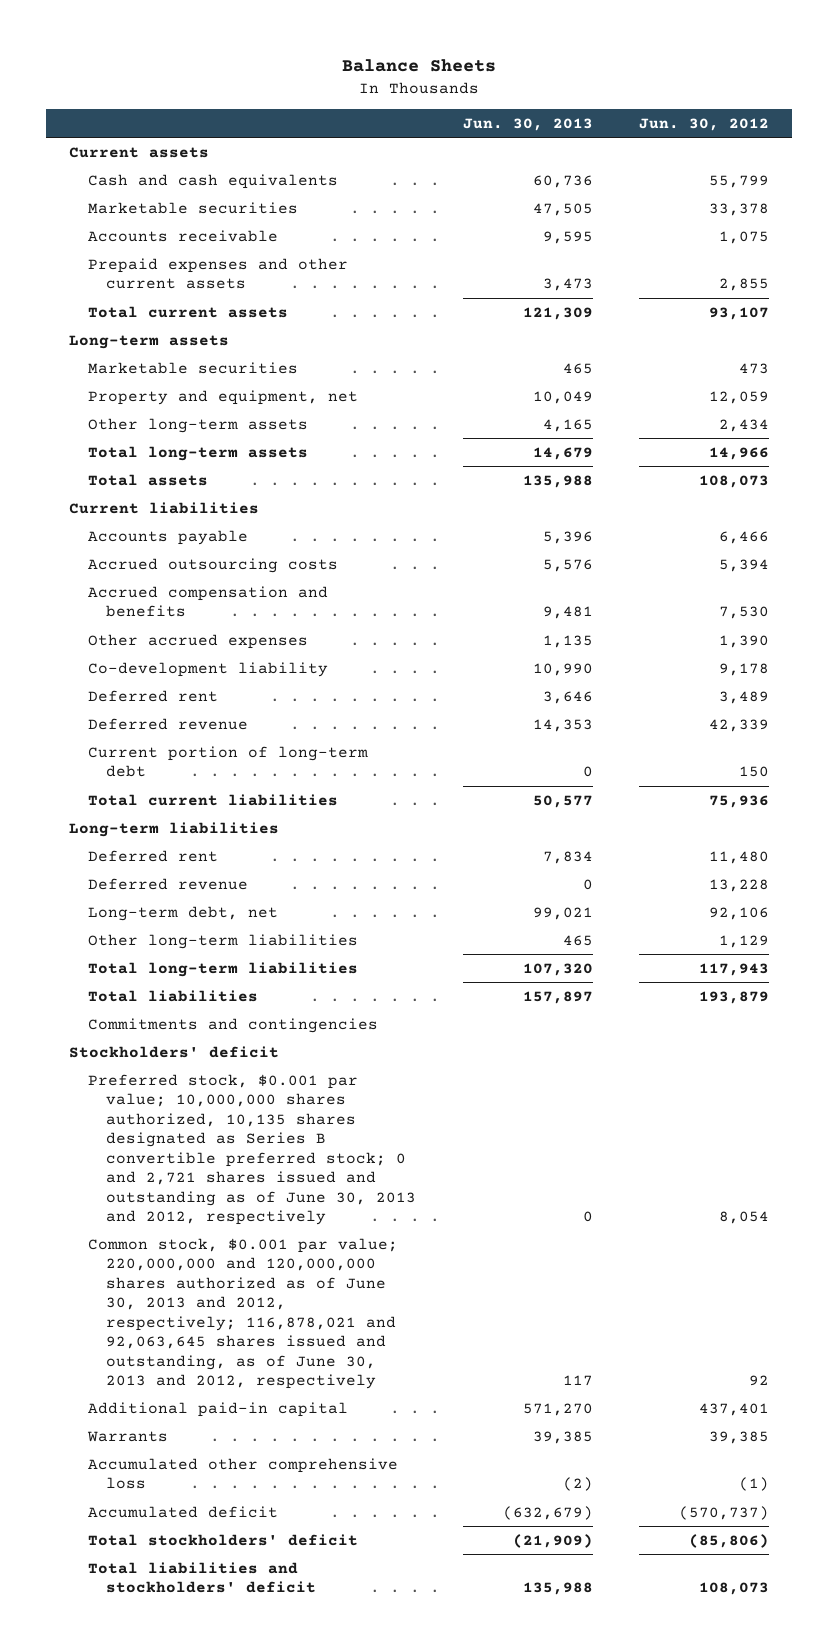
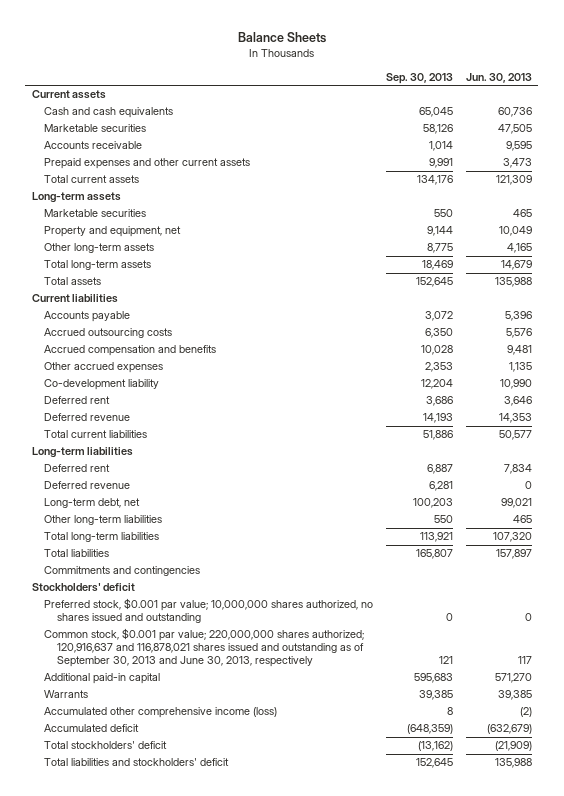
- | Jun. 30, 2013 | Jun. 30, 2012
+ | Sep. 30, 2013 | Jun. 30, 2013
- Current portion of long-term debt | 0 | 150
- Preferred stock, $0.001 par value; 10,000,000 shares authorized, 10,135 shares designated as Series B convertible preferred stock; 0 and 2,721 shares issued and outstanding as of June 30, 2013 and 2012, respectively | 0 | 8,054
- Common stock, $0.001 par value; 220,000,000 and 120,000,000 shares authorized as of June 30, 2013 and 2012, respectively; 116,878,021 and 92,063,645 shares issued and outstanding, as of June 30, 2013 and 2012, respectively | 117 | 92
+ Preferred stock, $0.001 par value; 10,000,000 shares authorized, no shares issued and outstanding | 0 | 0
+ Common stock, $0.001 par value; 220,000,000 shares authorized; 120,916,637 and 116,878,021 shares issued and outstanding as of September 30, 2013 and June 30, 2013, respectively | 121 | 117
- Accumulated other comprehensive loss | (2) | (1)
+ Accumulated other comprehensive income (loss) | 8 | (2)

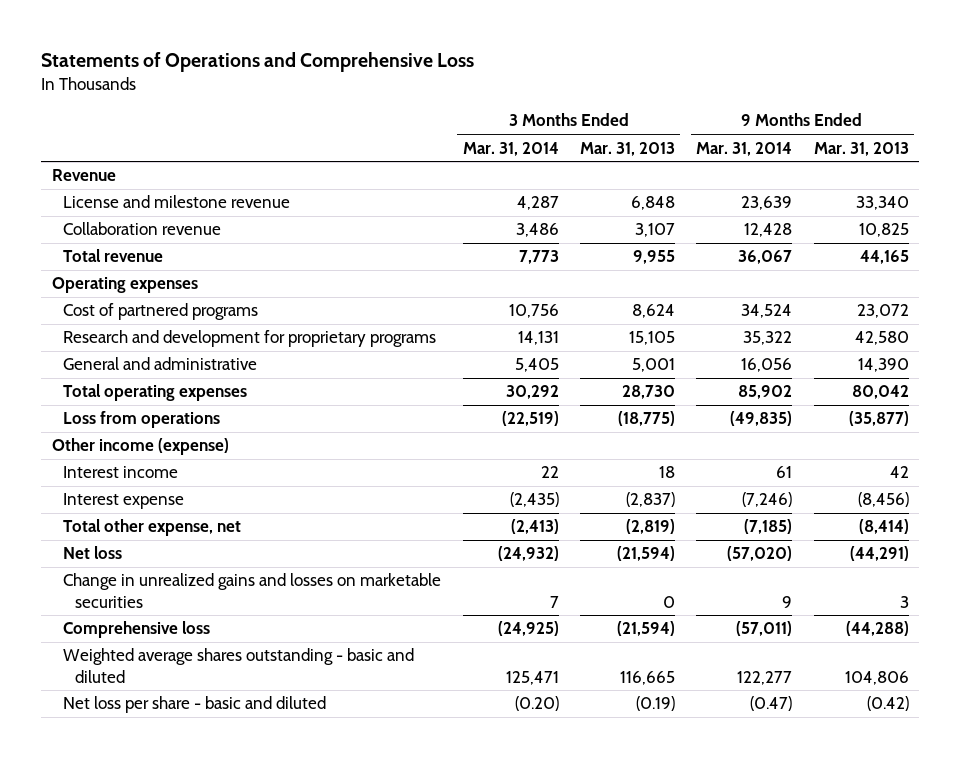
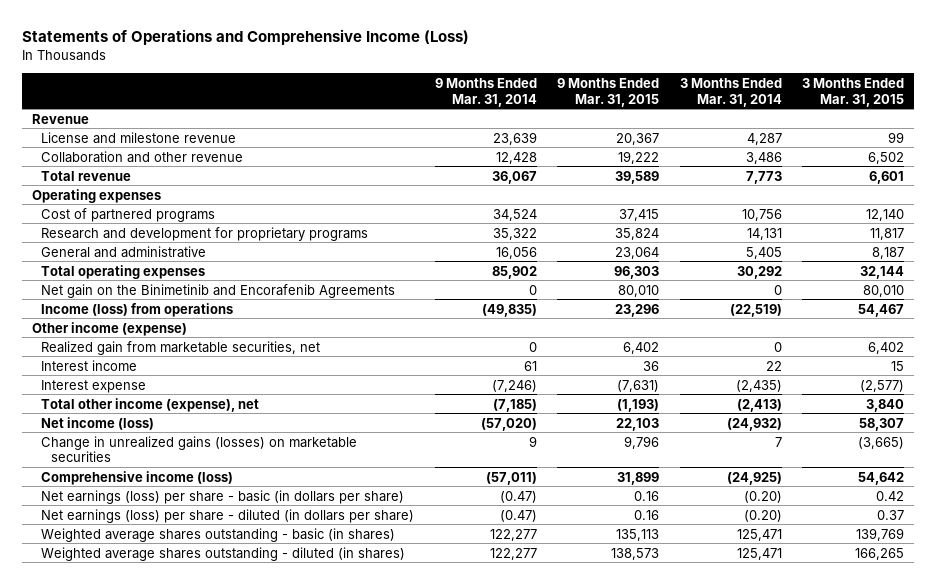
- Statements of Operations and Comprehensive Loss
+ Statements of Operations and Comprehensive Income (Loss)
- | 3 Months Ended Mar. 31, 2014 | 3 Months Ended Mar. 31, 2013 | 9 Months Ended Mar. 31, 2014 | 9 Months Ended Mar. 31, 2013
+ | 9 Months Ended Mar. 31, 2014 | 9 Months Ended Mar. 31, 2015 | 3 Months Ended Mar. 31, 2014 | 3 Months Ended Mar. 31, 2015
- Collaboration revenue | 3,486 | 3,107 | 12,428 | 10,825
+ Collaboration and other revenue | 12,428 | 19,222 | 3,486 | 6,502
- Loss from operations | (22,519) | (18,775) | (49,835) | (35,877)
+ Net gain on the Binimetinib and Encorafenib Agreements | 0 | 80,010 | 0 | 80,010
+ Income (loss) from operations | (49,835) | 23,296 | (22,519) | 54,467
+ Realized gain from marketable securities, net | 0 | 6,402 | 0 | 6,402
- Total other expense, net | (2,413) | (2,819) | (7,185) | (8,414)
- Net loss | (24,932) | (21,594) | (57,020) | (44,291)
- Change in unrealized gains and losses on marketable securities | 7 | 0 | 9 | 3
- Comprehensive loss | (24,925) | (21,594) | (57,011) | (44,288)
- Weighted average shares outstanding - basic and diluted | 125,471 | 116,665 | 122,277 | 104,806
- Net loss per share - basic and diluted | (0.20) | (0.19) | (0.47) | (0.42)
+ Total other income (expense), net | (7,185) | (1,193) | (2,413) | 3,840
+ Net income (loss) | (57,020) | 22,103 | (24,932) | 58,307
+ Change in unrealized gains (losses) on marketable securities | 9 | 9,796 | 7 | (3,665)
+ Comprehensive income (loss) | (57,011) | 31,899 | (24,925) | 54,642
+ Net earnings (loss) per share - basic (in dollars per share) | (0.47) | 0.16 | (0.20) | 0.42
+ Net earnings (loss) per share - diluted (in dollars per share) | (0.47) | 0.16 | (0.20) | 0.37
+ Weighted average shares outstanding - basic (in shares) | 122,277 | 135,113 | 125,471 | 139,769
+ Weighted average shares outstanding - diluted (in shares) | 122,277 | 138,573 | 125,471 | 166,265

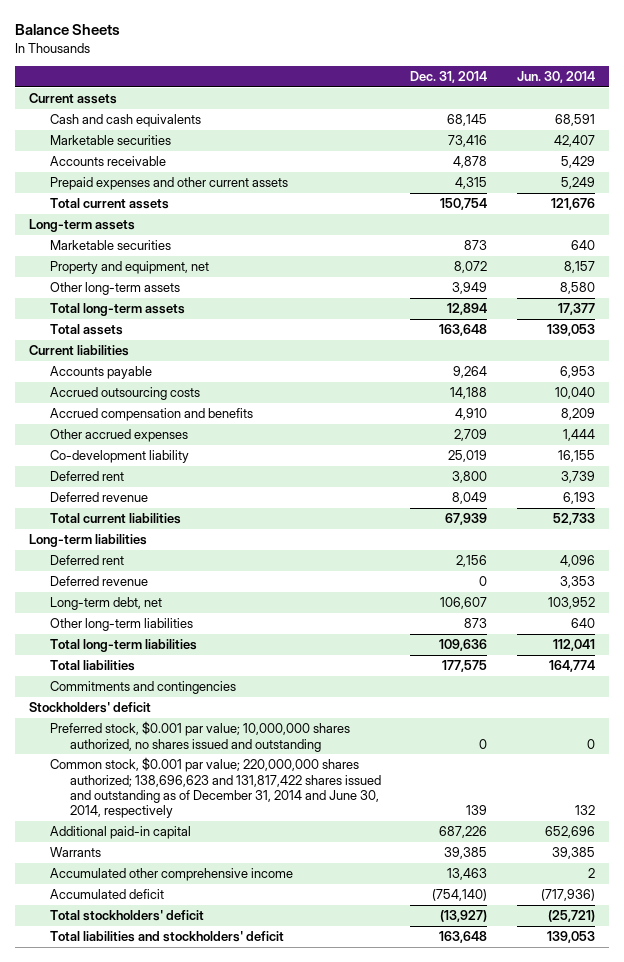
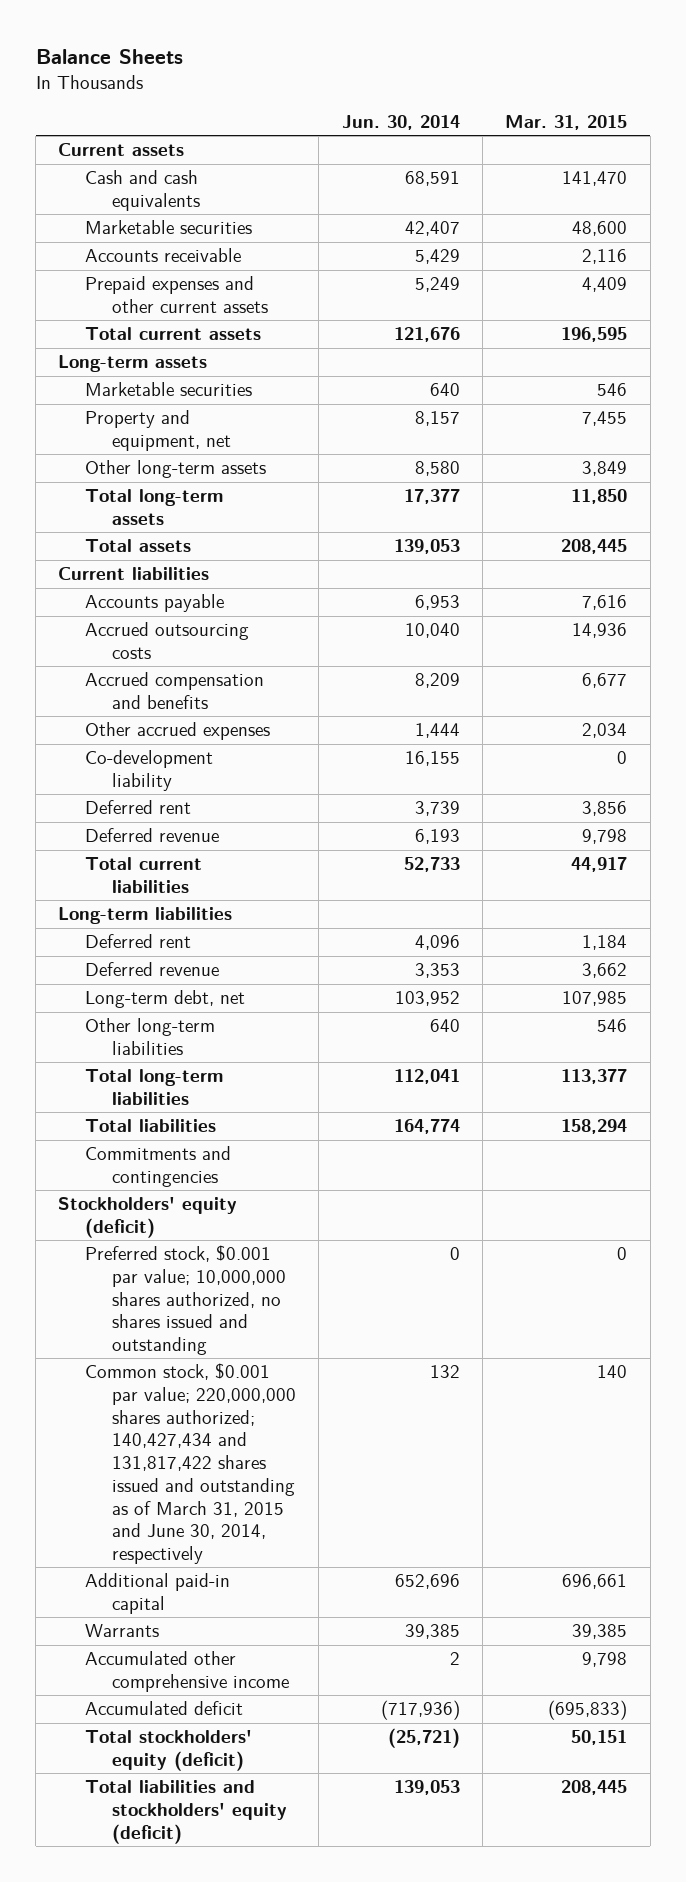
- | Dec. 31, 2014 | Jun. 30, 2014
+ | Jun. 30, 2014 | Mar. 31, 2015
- Stockholders' deficit
+ Stockholders' equity (deficit)
- Common stock, $0.001 par value; 220,000,000 shares authorized; 138,696,623 and 131,817,422 shares issued and outstanding as of December 31, 2014 and June 30, 2014, respectively | 139 | 132
+ Common stock, $0.001 par value; 220,000,000 shares authorized; 140,427,434 and 131,817,422 shares issued and outstanding as of March 31, 2015 and June 30, 2014, respectively | 132 | 140
- Total stockholders' deficit | (13,927) | (25,721)
- Total liabilities and stockholders' deficit | 163,648 | 139,053
+ Total stockholders' equity (deficit) | (25,721) | 50,151
+ Total liabilities and stockholders' equity (deficit) | 139,053 | 208,445

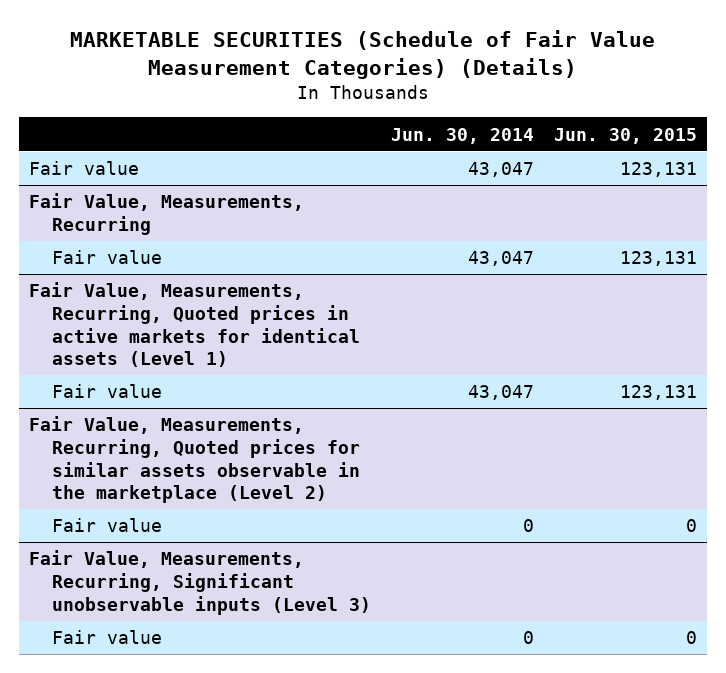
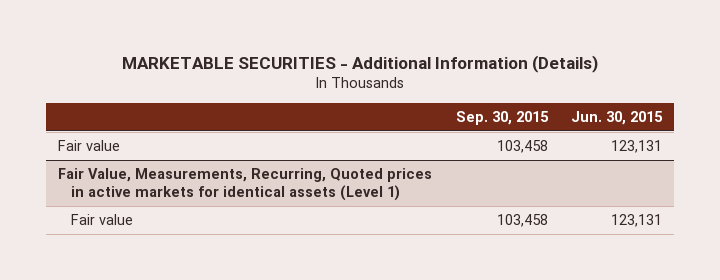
- MARKETABLE SECURITIES (Schedule of Fair Value Measurement Categories) (Details)
+ MARKETABLE SECURITIES - Additional Information (Details)
- | Jun. 30, 2014 | Jun. 30, 2015
+ | Sep. 30, 2015 | Jun. 30, 2015
- Fair Value, Measurements, Recurring
- Fair value | 43,047 | 123,131
- Fair Value, Measurements, Recurring, Quoted prices for similar assets observable in the marketplace (Level 2)
- Fair value | 0 | 0
- Fair Value, Measurements, Recurring, Significant unobservable inputs (Level 3)
- Fair value | 0 | 0

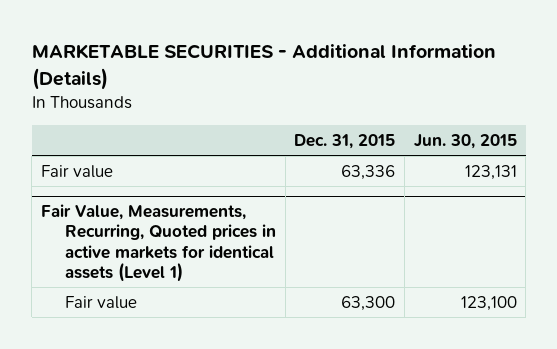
- | Sep. 30, 2015 | Jun. 30, 2015
+ | Dec. 31, 2015 | Jun. 30, 2015
@ Fair Value, Measurements, Recurring, Quoted prices in active markets for identical assets (Level 1)
- Fair value | 103,458 | 123,131
+ Fair value | 63,300 | 123,100

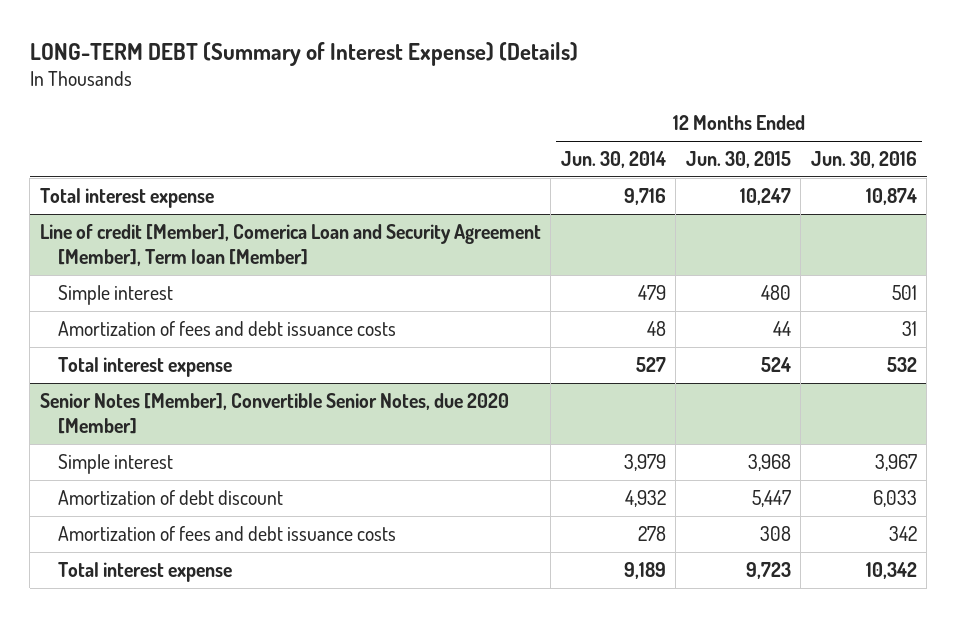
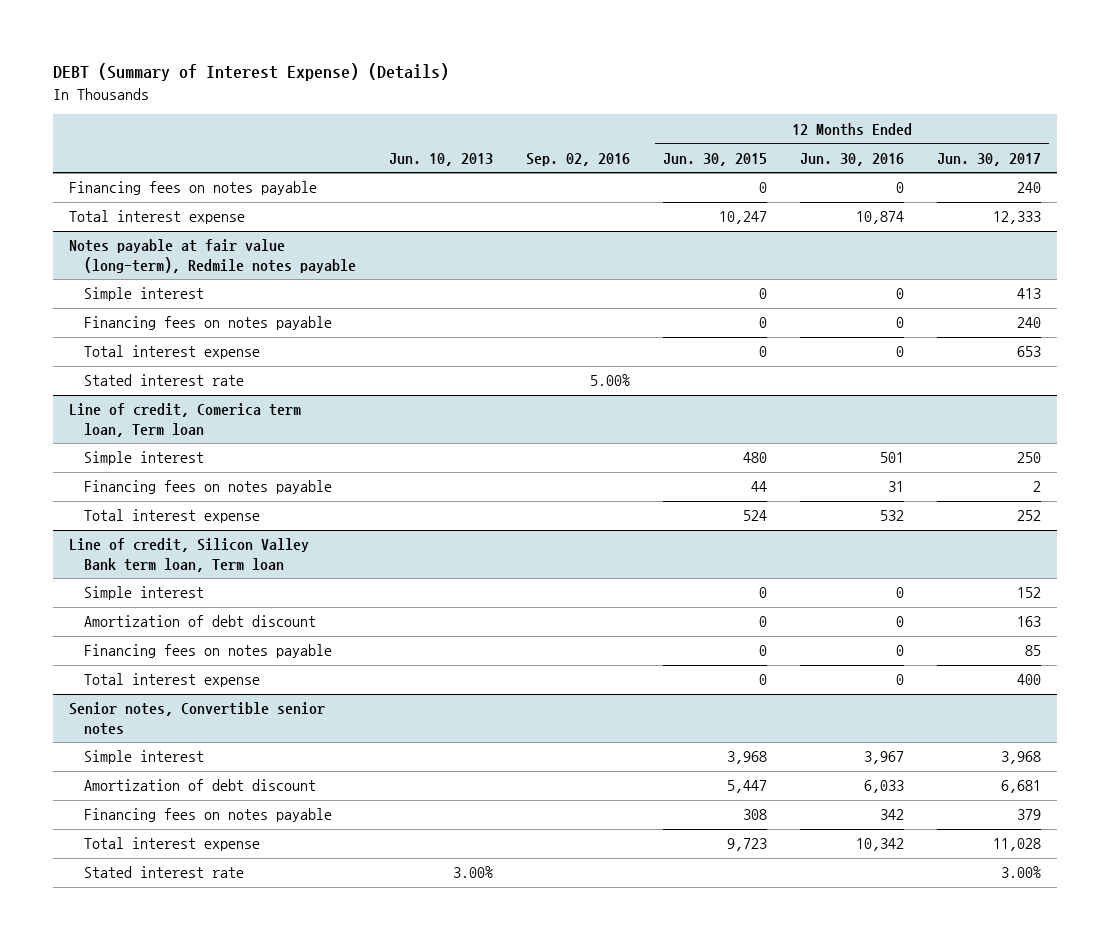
- LONG-TERM DEBT (Summary of Interest Expense) (Details)
+ DEBT (Summary of Interest Expense) (Details)
- | 12 Months Ended Jun. 30, 2014 | 12 Months Ended Jun. 30, 2015 | 12 Months Ended Jun. 30, 2016
+ | Jun. 10, 2013 | Sep. 02, 2016 | 12 Months Ended Jun. 30, 2015 | 12 Months Ended Jun. 30, 2016 | 12 Months Ended Jun. 30, 2017
+ Financing fees on notes payable | | | 0 | 0 | 240
- Line of credit [Member], Comerica Loan and Security Agreement [Member], Term loan [Member]
+ Notes payable at fair value (long-term), Redmile notes payable
+ Simple interest | | | 0 | 0 | 413
+ Financing fees on notes payable | | | 0 | 0 | 240
+ Total interest expense | | | 0 | 0 | 653
+ Stated interest rate | | 5.00% | | |
+ Line of credit, Comerica term loan, Term loan
- Amortization of fees and debt issuance costs | 48 | 44 | 31
+ Financing fees on notes payable | | | 44 | 31 | 2
- Senior Notes [Member], Convertible Senior Notes, due 2020 [Member]
+ Line of credit, Silicon Valley Bank term loan, Term loan
+ Simple interest | | | 0 | 0 | 152
+ Amortization of debt discount | | | 0 | 0 | 163
+ Financing fees on notes payable | | | 0 | 0 | 85
+ Total interest expense | | | 0 | 0 | 400
+ Senior notes, Convertible senior notes
- Amortization of fees and debt issuance costs | 278 | 308 | 342
+ Financing fees on notes payable | | | 308 | 342 | 379
+ Stated interest rate | 3.00% | | | | 3.00%

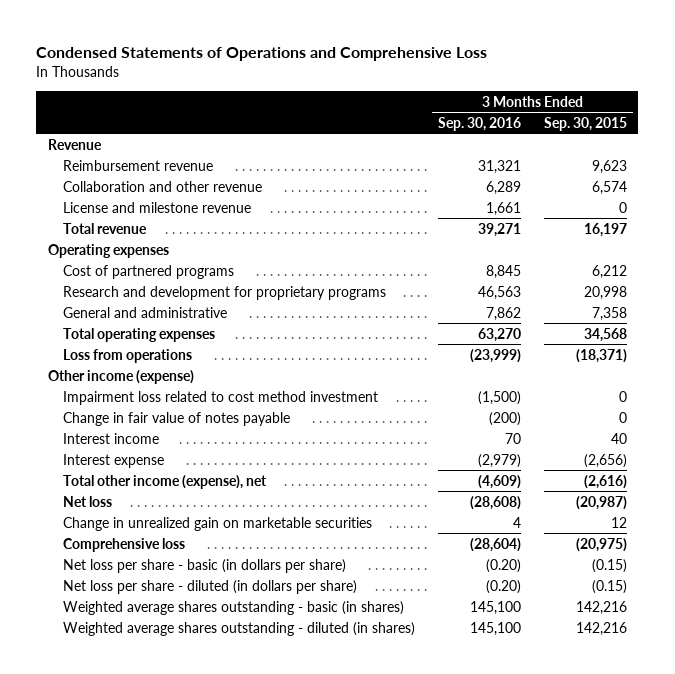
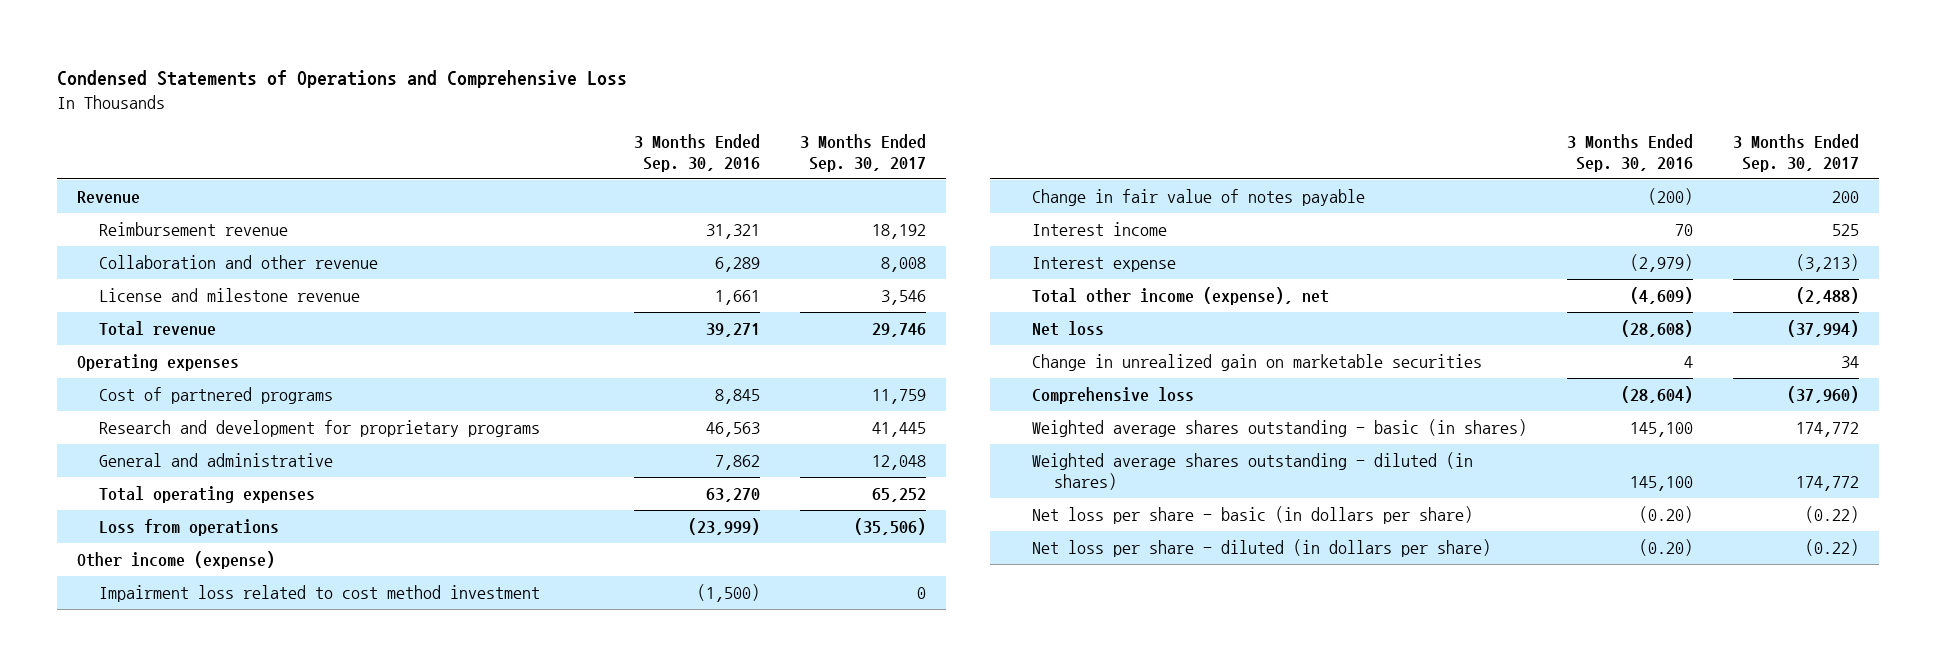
- | 3 Months Ended Sep. 30, 2016 | 3 Months Ended Sep. 30, 2015
+ | 3 Months Ended Sep. 30, 2016 | 3 Months Ended Sep. 30, 2017
moved down: Net loss per share - basic (in dollars per share) | (0.20) | (0.22)
moved down: Net loss per share - diluted (in dollars per share) | (0.20) | (0.22)

